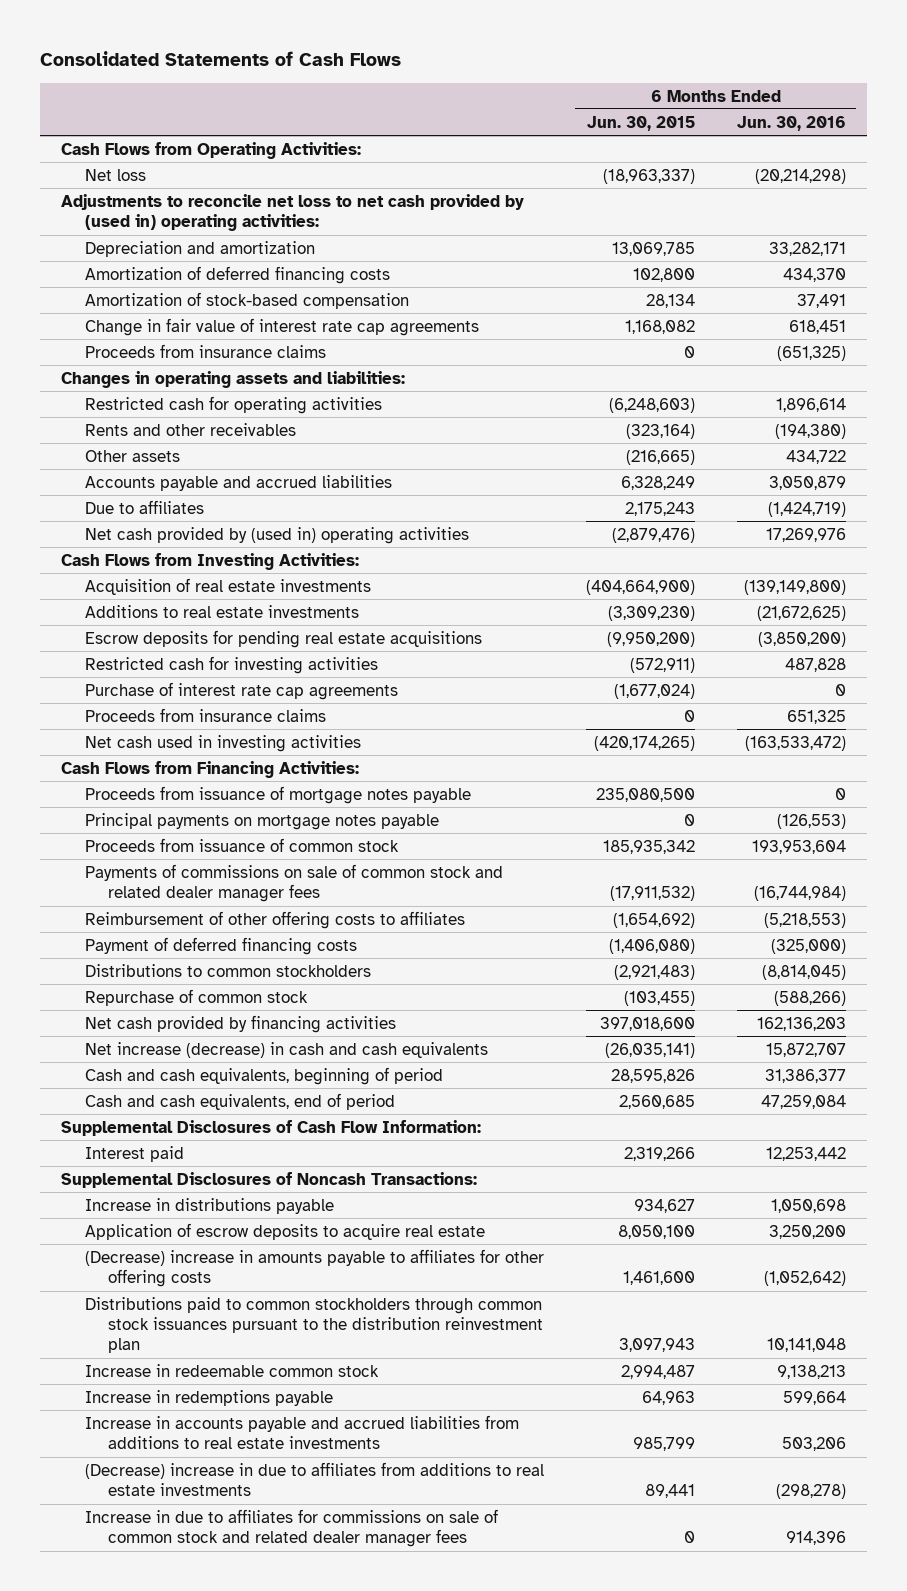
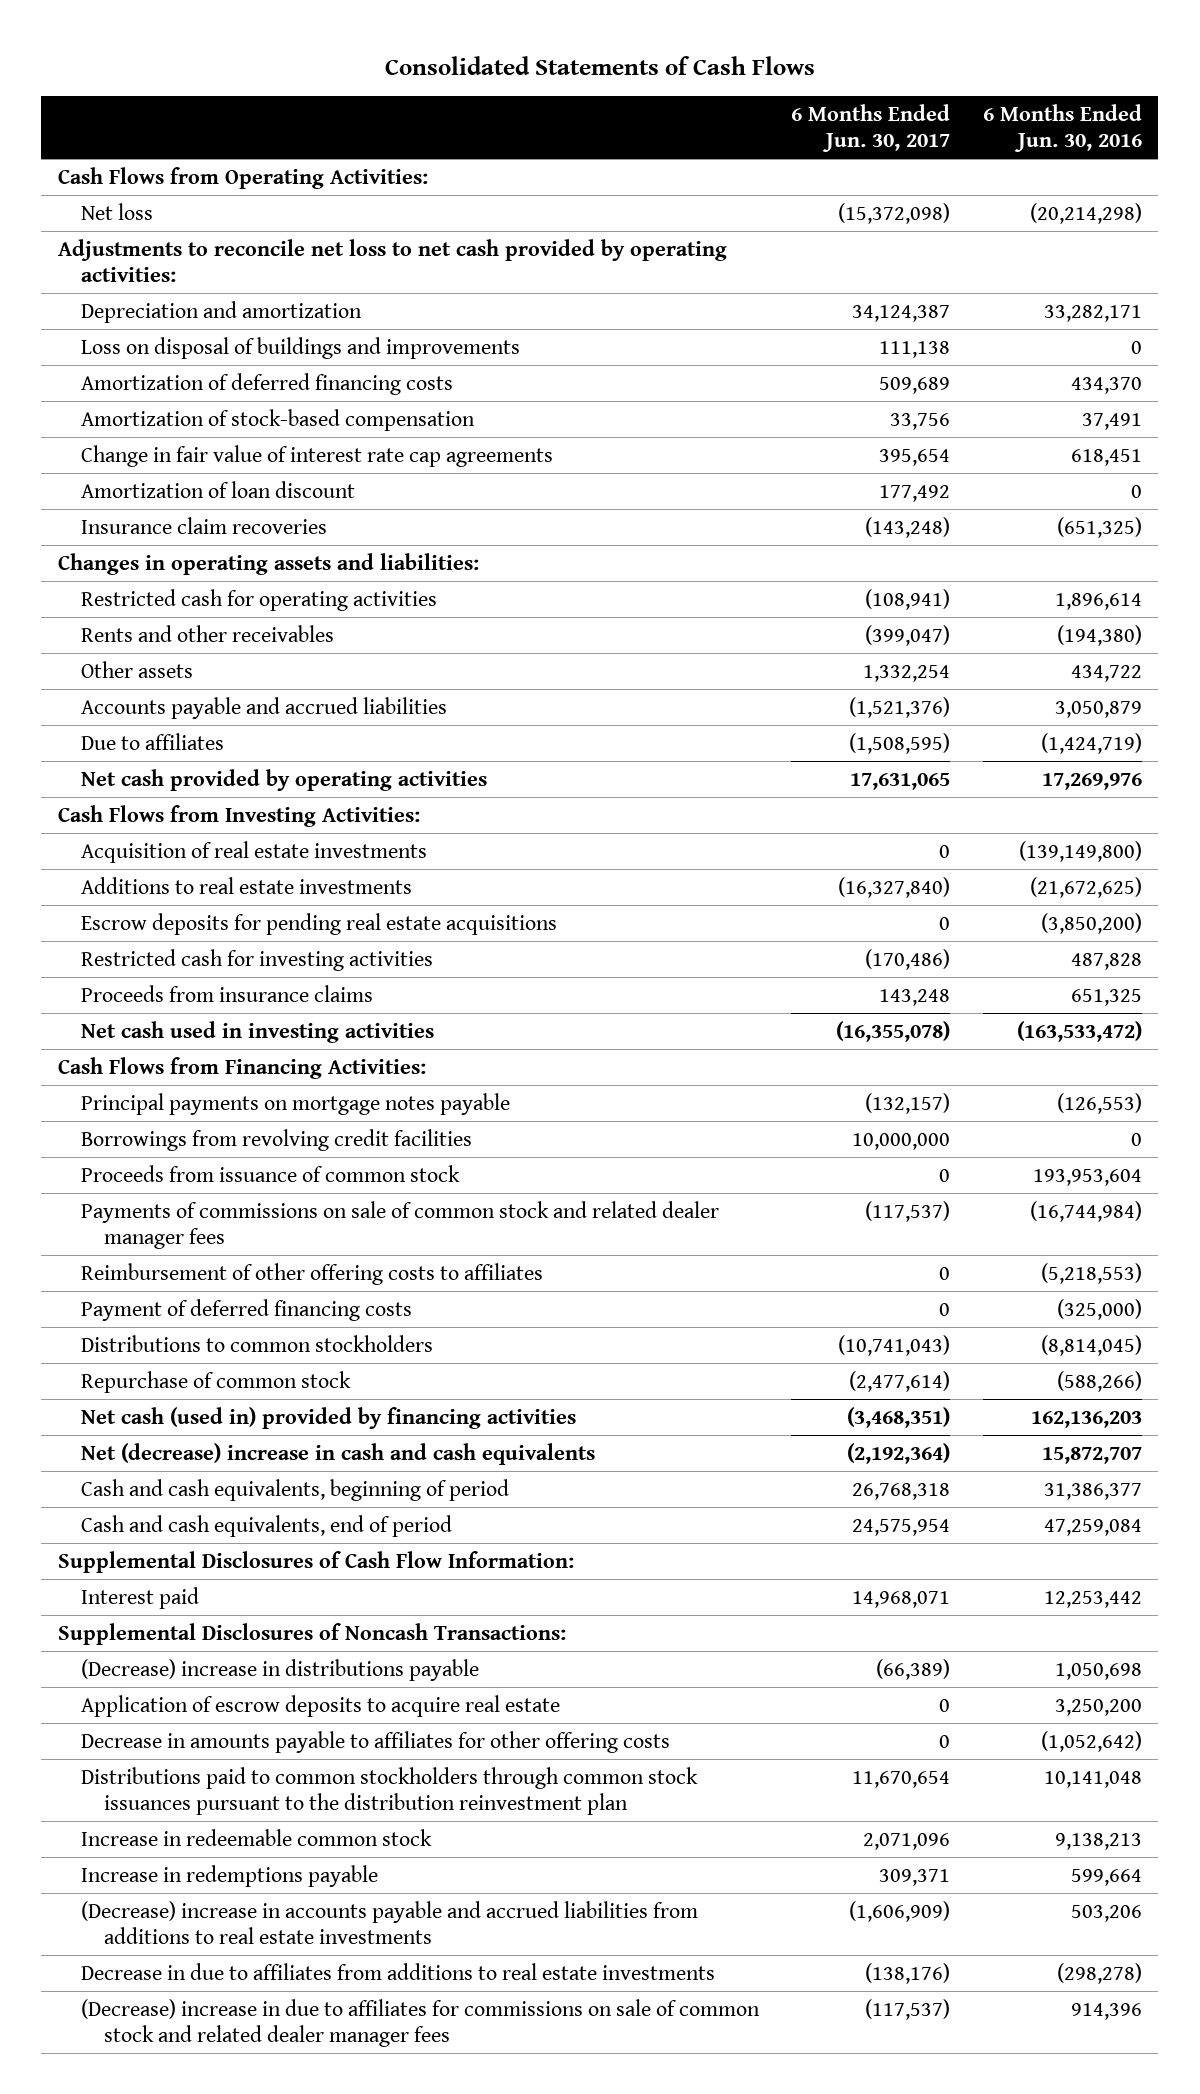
- | 6 Months Ended Jun. 30, 2015 | 6 Months Ended Jun. 30, 2016
+ | 6 Months Ended Jun. 30, 2017 | 6 Months Ended Jun. 30, 2016
- Adjustments to reconcile net loss to net cash provided by (used in) operating activities:
+ Adjustments to reconcile net loss to net cash provided by operating activities:
+ Loss on disposal of buildings and improvements | 111,138 | 0
- Proceeds from insurance claims | 0 | (651,325)
+ Amortization of loan discount | 177,492 | 0
+ Insurance claim recoveries | (143,248) | (651,325)
- Net cash provided by (used in) operating activities | (2,879,476) | 17,269,976
+ Net cash provided by operating activities | 17,631,065 | 17,269,976
- Purchase of interest rate cap agreements | (1,677,024) | 0
- Proceeds from issuance of mortgage notes payable | 235,080,500 | 0
+ Borrowings from revolving credit facilities | 10,000,000 | 0
- Net cash provided by financing activities | 397,018,600 | 162,136,203
- Net increase (decrease) in cash and cash equivalents | (26,035,141) | 15,872,707
+ Net cash (used in) provided by financing activities | (3,468,351) | 162,136,203
+ Net (decrease) increase in cash and cash equivalents | (2,192,364) | 15,872,707
- Increase in distributions payable | 934,627 | 1,050,698
+ (Decrease) increase in distributions payable | (66,389) | 1,050,698
- (Decrease) increase in amounts payable to affiliates for other offering costs | 1,461,600 | (1,052,642)
+ Decrease in amounts payable to affiliates for other offering costs | 0 | (1,052,642)
- Increase in accounts payable and accrued liabilities from additions to real estate investments | 985,799 | 503,206
- (Decrease) increase in due to affiliates from additions to real estate investments | 89,441 | (298,278)
- Increase in due to affiliates for commissions on sale of common stock and related dealer manager fees | 0 | 914,396
+ (Decrease) increase in accounts payable and accrued liabilities from additions to real estate investments | (1,606,909) | 503,206
+ Decrease in due to affiliates from additions to real estate investments | (138,176) | (298,278)
+ (Decrease) increase in due to affiliates for commissions on sale of common stock and related dealer manager fees | (117,537) | 914,396

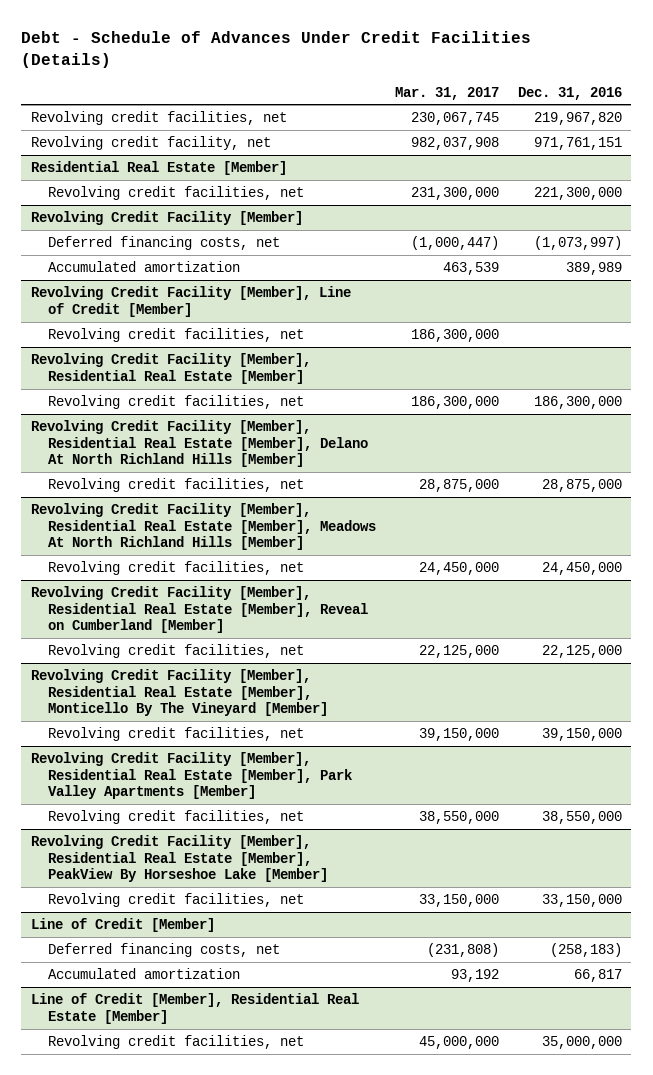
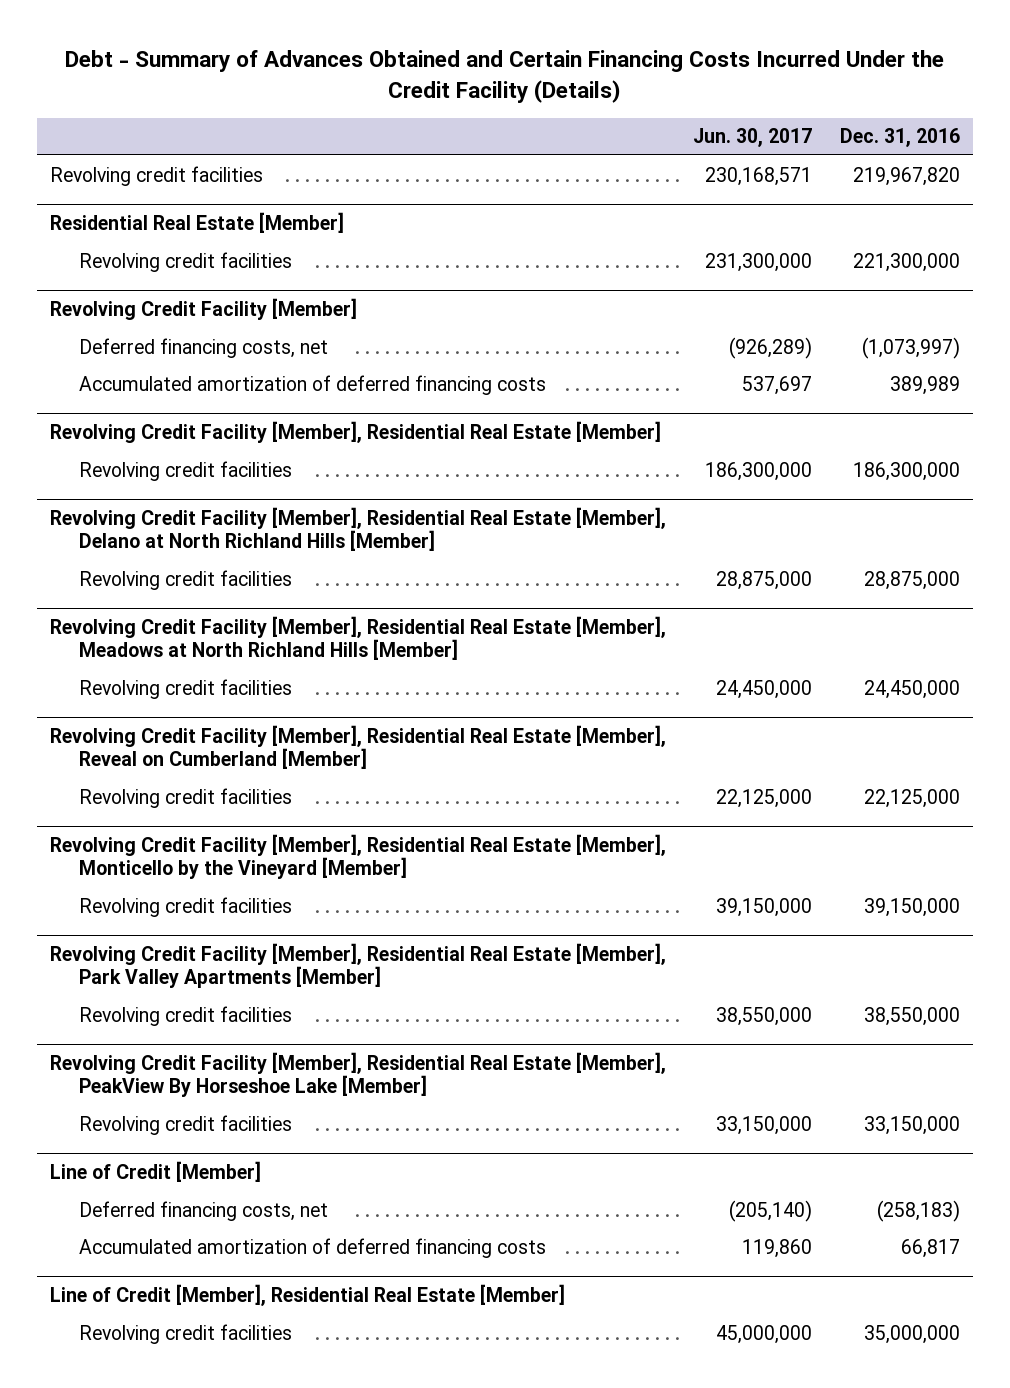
- Debt - Schedule of Advances Under Credit Facilities (Details)
+ Debt - Summary of Advances Obtained and Certain Financing Costs Incurred Under the Credit Facility (Details)
- | Mar. 31, 2017 | Dec. 31, 2016
+ | Jun. 30, 2017 | Dec. 31, 2016
- Revolving credit facilities, net | 230,067,745 | 219,967,820
- Revolving credit facility, net | 982,037,908 | 971,761,151
+ Revolving credit facilities | 230,168,571 | 219,967,820
@ Residential Real Estate [Member]
- Revolving credit facilities, net | 231,300,000 | 221,300,000
+ Revolving credit facilities | 231,300,000 | 221,300,000
@ Revolving Credit Facility [Member]
- Accumulated amortization | 463,539 | 389,989
- Revolving Credit Facility [Member], Line of Credit [Member]
- Revolving credit facilities, net | 186,300,000 |
@ Revolving Credit Facility [Member]
+ Accumulated amortization of deferred financing costs | 537,697 | 389,989
@ Revolving Credit Facility [Member], Residential Real Estate [Member]
- Revolving credit facilities, net | 186,300,000 | 186,300,000
- Revolving Credit Facility [Member], Residential Real Estate [Member], Delano At North Richland Hills [Member]
- Revolving credit facilities, net | 28,875,000 | 28,875,000
- Revolving Credit Facility [Member], Residential Real Estate [Member], Meadows At North Richland Hills [Member]
- Revolving credit facilities, net | 24,450,000 | 24,450,000
@ Revolving Credit Facility [Member], Residential Real Estate [Member]
+ Revolving credit facilities | 186,300,000 | 186,300,000
+ Revolving Credit Facility [Member], Residential Real Estate [Member], Delano at North Richland Hills [Member]
+ Revolving credit facilities | 28,875,000 | 28,875,000
+ Revolving Credit Facility [Member], Residential Real Estate [Member], Meadows at North Richland Hills [Member]
+ Revolving credit facilities | 24,450,000 | 24,450,000
@ Revolving Credit Facility [Member], Residential Real Estate [Member], Reveal on Cumberland [Member]
- Revolving credit facilities, net | 22,125,000 | 22,125,000
- Revolving Credit Facility [Member], Residential Real Estate [Member], Monticello By The Vineyard [Member]
- Revolving credit facilities, net | 39,150,000 | 39,150,000
@ Revolving Credit Facility [Member], Residential Real Estate [Member], Reveal on Cumberland [Member]
+ Revolving credit facilities | 22,125,000 | 22,125,000
+ Revolving Credit Facility [Member], Residential Real Estate [Member], Monticello by the Vineyard [Member]
+ Revolving credit facilities | 39,150,000 | 39,150,000
@ Revolving Credit Facility [Member], Residential Real Estate [Member], Park Valley Apartments [Member]
- Revolving credit facilities, net | 38,550,000 | 38,550,000
+ Revolving credit facilities | 38,550,000 | 38,550,000
@ Revolving Credit Facility [Member], Residential Real Estate [Member], PeakView By Horseshoe Lake [Member]
- Revolving credit facilities, net | 33,150,000 | 33,150,000
+ Revolving credit facilities | 33,150,000 | 33,150,000
@ Line of Credit [Member]
- Accumulated amortization | 93,192 | 66,817
+ Accumulated amortization of deferred financing costs | 119,860 | 66,817
@ Line of Credit [Member], Residential Real Estate [Member]
- Revolving credit facilities, net | 45,000,000 | 35,000,000
+ Revolving credit facilities | 45,000,000 | 35,000,000

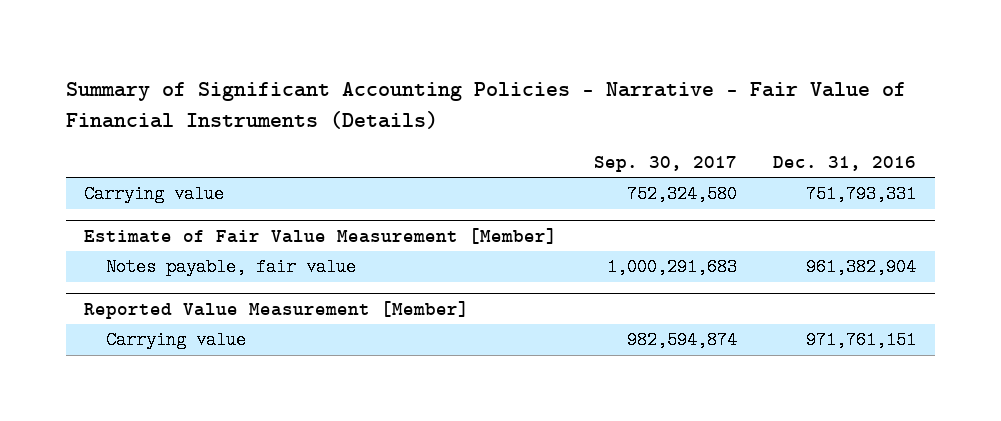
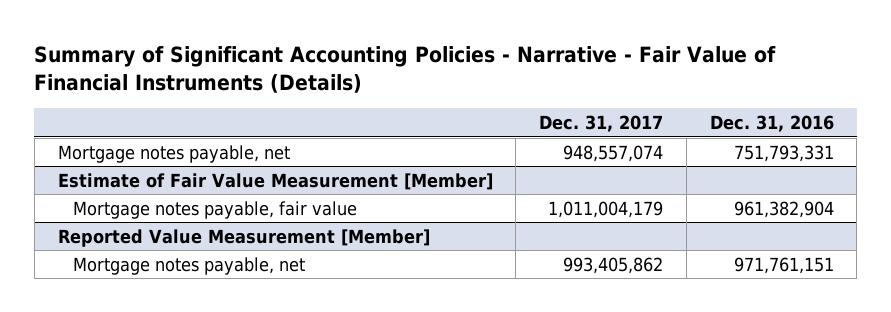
- | Sep. 30, 2017 | Dec. 31, 2016
+ | Dec. 31, 2017 | Dec. 31, 2016
- Carrying value | 752,324,580 | 751,793,331
+ Mortgage notes payable, net | 948,557,074 | 751,793,331
@ Estimate of Fair Value Measurement [Member]
- Notes payable, fair value | 1,000,291,683 | 961,382,904
+ Mortgage notes payable, fair value | 1,011,004,179 | 961,382,904
@ Reported Value Measurement [Member]
- Carrying value | 982,594,874 | 971,761,151
+ Mortgage notes payable, net | 993,405,862 | 971,761,151

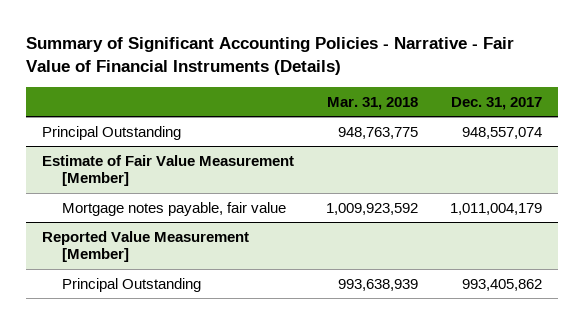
- | Dec. 31, 2017 | Dec. 31, 2016
+ | Mar. 31, 2018 | Dec. 31, 2017
- Mortgage notes payable, net | 948,557,074 | 751,793,331
+ Principal Outstanding | 948,763,775 | 948,557,074
@ Reported Value Measurement [Member]
- Mortgage notes payable, net | 993,405,862 | 971,761,151
+ Principal Outstanding | 993,638,939 | 993,405,862

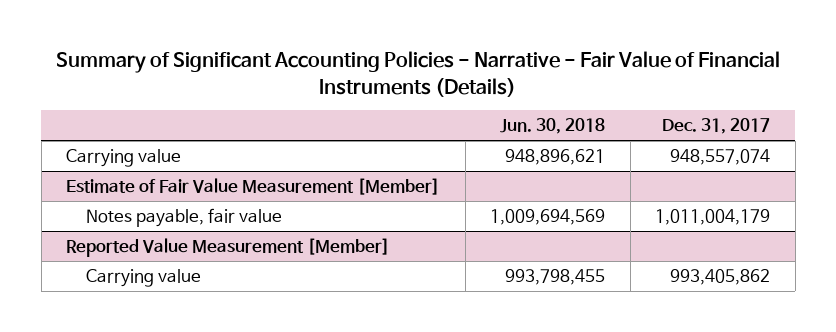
- | Mar. 31, 2018 | Dec. 31, 2017
+ | Jun. 30, 2018 | Dec. 31, 2017
- Principal Outstanding | 948,763,775 | 948,557,074
+ Carrying value | 948,896,621 | 948,557,074
@ Estimate of Fair Value Measurement [Member]
- Mortgage notes payable, fair value | 1,009,923,592 | 1,011,004,179
+ Notes payable, fair value | 1,009,694,569 | 1,011,004,179
@ Reported Value Measurement [Member]
- Principal Outstanding | 993,638,939 | 993,405,862
+ Carrying value | 993,798,455 | 993,405,862

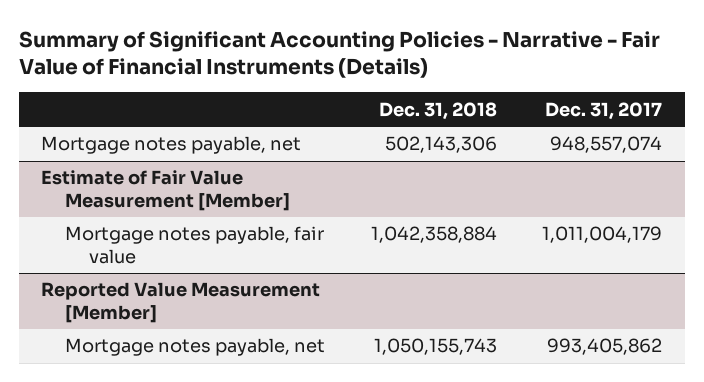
- | Jun. 30, 2018 | Dec. 31, 2017
+ | Dec. 31, 2018 | Dec. 31, 2017
- Carrying value | 948,896,621 | 948,557,074
+ Mortgage notes payable, net | 502,143,306 | 948,557,074
@ Estimate of Fair Value Measurement [Member]
- Notes payable, fair value | 1,009,694,569 | 1,011,004,179
+ Mortgage notes payable, fair value | 1,042,358,884 | 1,011,004,179
@ Reported Value Measurement [Member]
- Carrying value | 993,798,455 | 993,405,862
+ Mortgage notes payable, net | 1,050,155,743 | 993,405,862

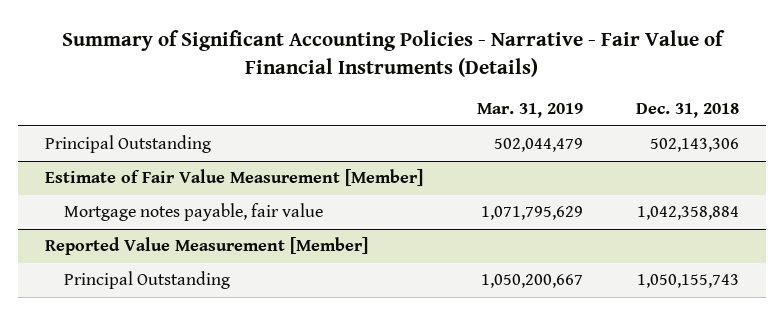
- | Dec. 31, 2018 | Dec. 31, 2017
+ | Mar. 31, 2019 | Dec. 31, 2018
- Mortgage notes payable, net | 502,143,306 | 948,557,074
+ Principal Outstanding | 502,044,479 | 502,143,306
@ Reported Value Measurement [Member]
- Mortgage notes payable, net | 1,050,155,743 | 993,405,862
+ Principal Outstanding | 1,050,200,667 | 1,050,155,743

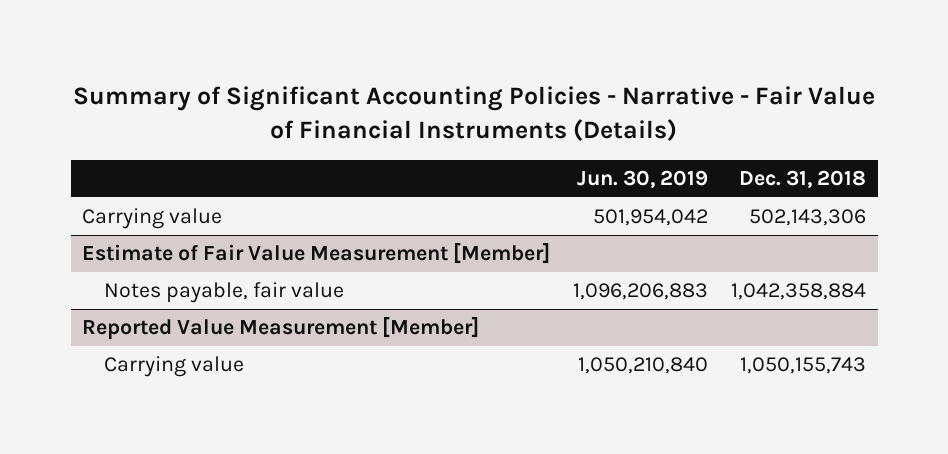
- | Mar. 31, 2019 | Dec. 31, 2018
+ | Jun. 30, 2019 | Dec. 31, 2018
- Principal Outstanding | 502,044,479 | 502,143,306
+ Carrying value | 501,954,042 | 502,143,306
@ Estimate of Fair Value Measurement [Member]
- Mortgage notes payable, fair value | 1,071,795,629 | 1,042,358,884
+ Notes payable, fair value | 1,096,206,883 | 1,042,358,884
@ Reported Value Measurement [Member]
- Principal Outstanding | 1,050,200,667 | 1,050,155,743
+ Carrying value | 1,050,210,840 | 1,050,155,743

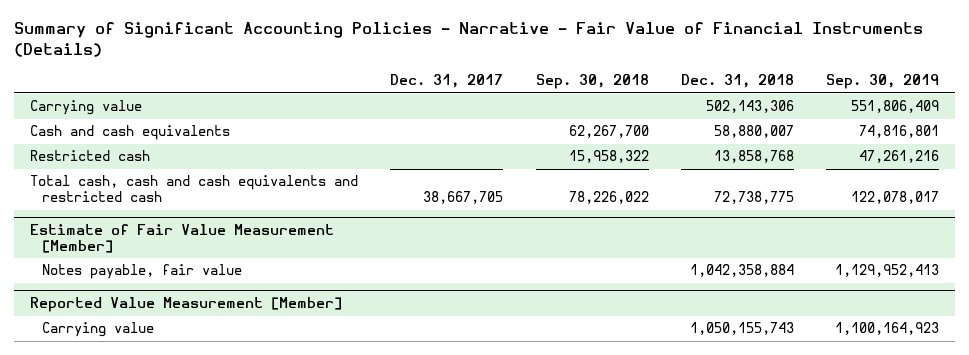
- | Jun. 30, 2019 | Dec. 31, 2018
+ | Dec. 31, 2017 | Sep. 30, 2018 | Dec. 31, 2018 | Sep. 30, 2019
+ Cash and cash equivalents | | 62,267,700 | 58,880,007 | 74,816,801
+ Restricted cash | | 15,958,322 | 13,858,768 | 47,261,216
+ Total cash, cash and cash equivalents and restricted cash | 38,667,705 | 78,226,022 | 72,738,775 | 122,078,017

